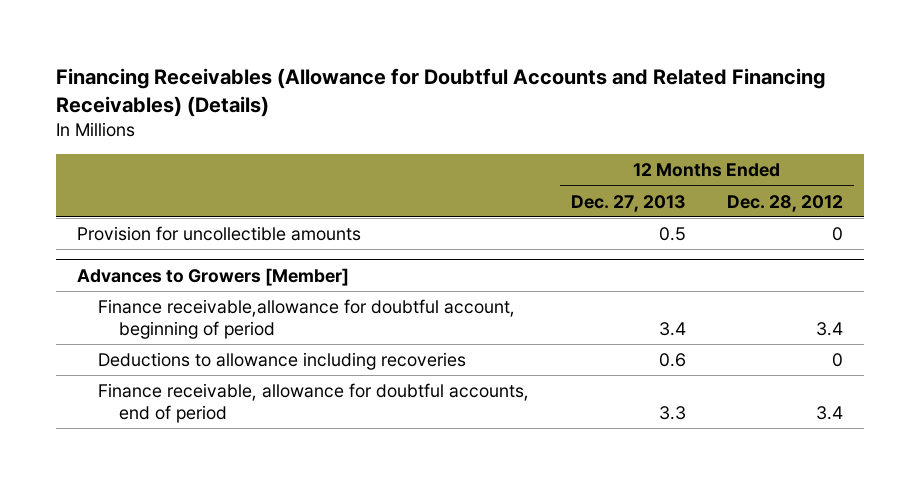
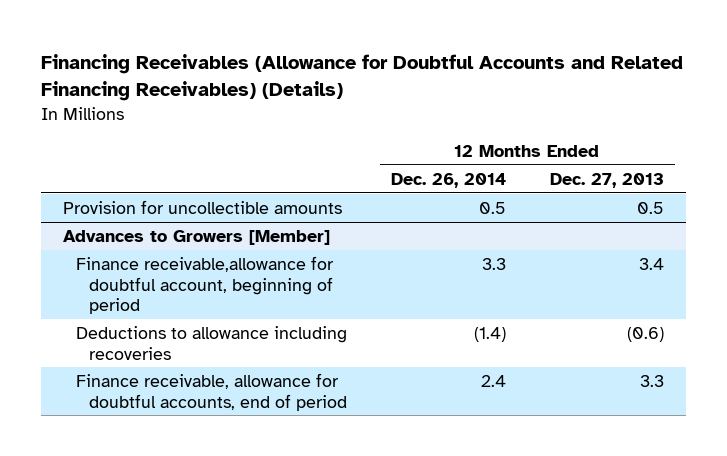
- | 12 Months Ended Dec. 27, 2013 | 12 Months Ended Dec. 28, 2012
+ | 12 Months Ended Dec. 26, 2014 | 12 Months Ended Dec. 27, 2013
@ Advances to Growers [Member]
- Deductions to allowance including recoveries | 0.6 | 0
+ Deductions to allowance including recoveries | (1.4) | (0.6)

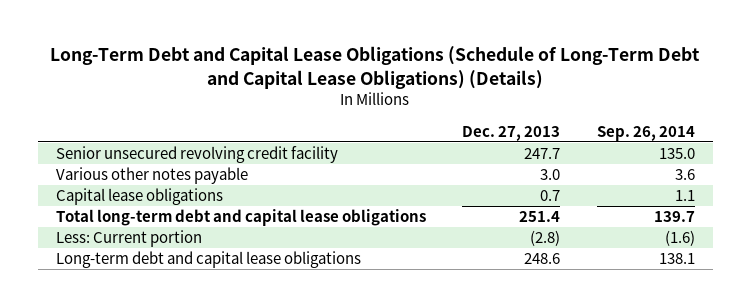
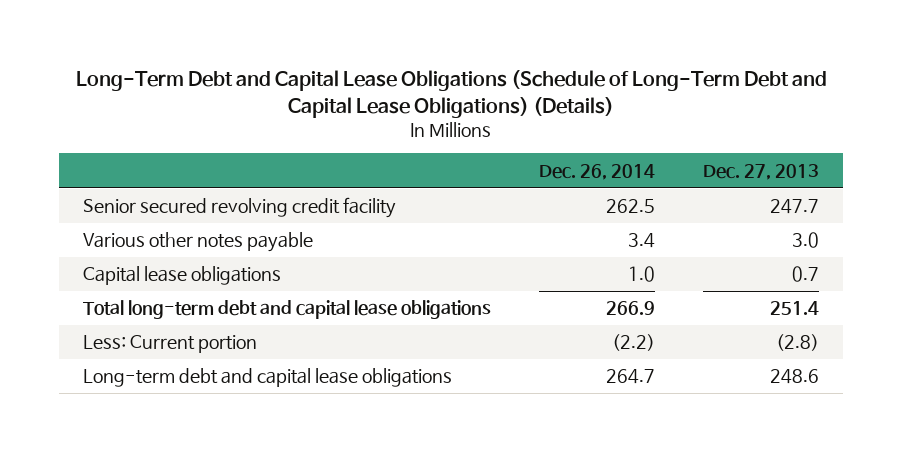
- | Dec. 27, 2013 | Sep. 26, 2014
+ | Dec. 26, 2014 | Dec. 27, 2013
- Senior unsecured revolving credit facility | 247.7 | 135.0
+ Senior secured revolving credit facility | 262.5 | 247.7

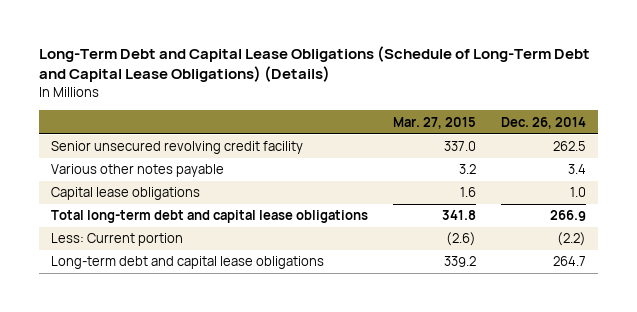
- | Dec. 26, 2014 | Dec. 27, 2013
+ | Mar. 27, 2015 | Dec. 26, 2014
- Senior secured revolving credit facility | 262.5 | 247.7
+ Senior unsecured revolving credit facility | 337.0 | 262.5

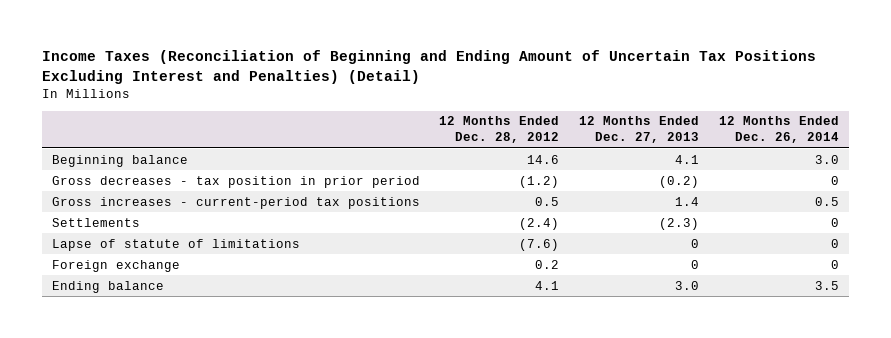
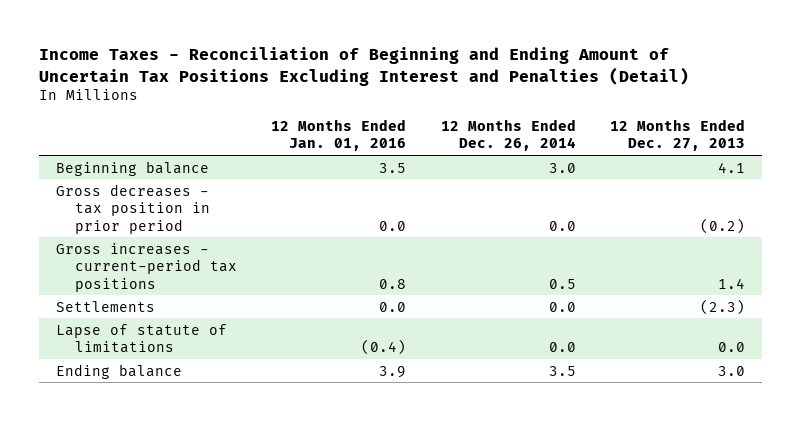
- Income Taxes (Reconciliation of Beginning and Ending Amount of Uncertain Tax Positions Excluding Interest and Penalties) (Detail)
+ Income Taxes - Reconciliation of Beginning and Ending Amount of Uncertain Tax Positions Excluding Interest and Penalties (Detail)
- | 12 Months Ended Dec. 28, 2012 | 12 Months Ended Dec. 27, 2013 | 12 Months Ended Dec. 26, 2014
+ | 12 Months Ended Jan. 01, 2016 | 12 Months Ended Dec. 26, 2014 | 12 Months Ended Dec. 27, 2013
- Gross decreases - tax position in prior period | (1.2) | (0.2) | 0
+ Gross decreases - tax position in prior period | 0.0 | 0.0 | (0.2)
- Settlements | (2.4) | (2.3) | 0
- Lapse of statute of limitations | (7.6) | 0 | 0
- Foreign exchange | 0.2 | 0 | 0
+ Settlements | 0.0 | 0.0 | (2.3)
+ Lapse of statute of limitations | (0.4) | 0.0 | 0.0

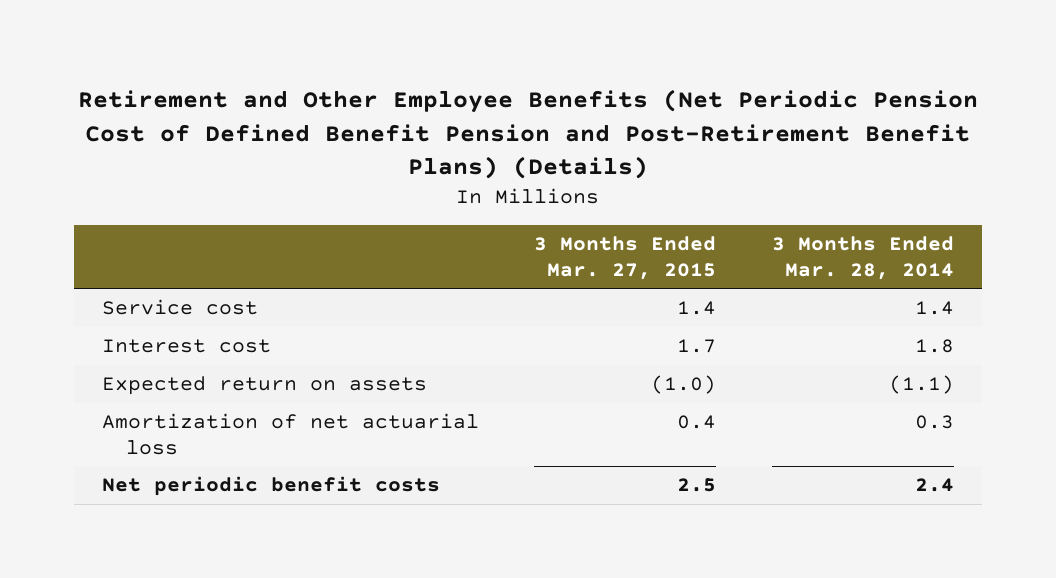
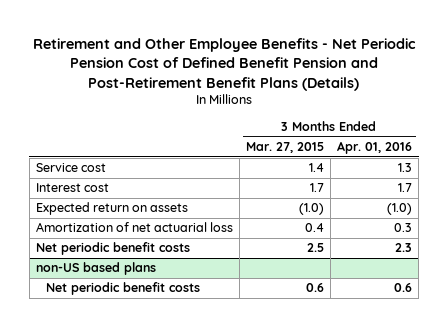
- Retirement and Other Employee Benefits (Net Periodic Pension Cost of Defined Benefit Pension and Post-Retirement Benefit Plans) (Details)
+ Retirement and Other Employee Benefits - Net Periodic Pension Cost of Defined Benefit Pension and Post-Retirement Benefit Plans (Details)
- | 3 Months Ended Mar. 27, 2015 | 3 Months Ended Mar. 28, 2014
+ | 3 Months Ended Mar. 27, 2015 | 3 Months Ended Apr. 01, 2016
+ non-US based plans
+ Net periodic benefit costs | 0.6 | 0.6

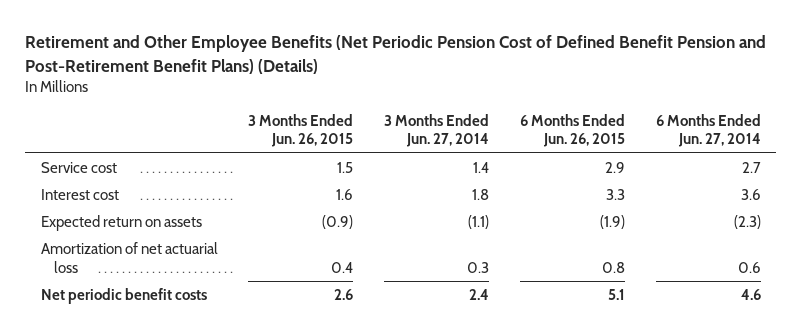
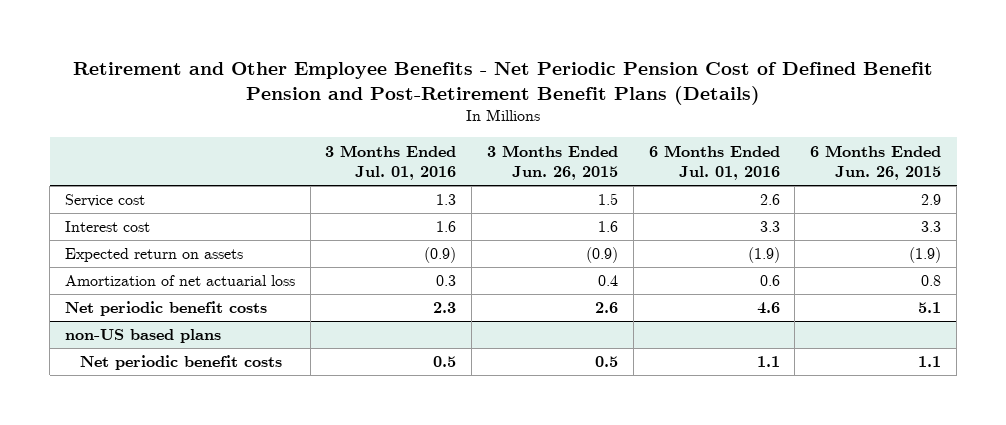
- Retirement and Other Employee Benefits (Net Periodic Pension Cost of Defined Benefit Pension and Post-Retirement Benefit Plans) (Details)
+ Retirement and Other Employee Benefits - Net Periodic Pension Cost of Defined Benefit Pension and Post-Retirement Benefit Plans (Details)
- | 3 Months Ended Jun. 26, 2015 | 3 Months Ended Jun. 27, 2014 | 6 Months Ended Jun. 26, 2015 | 6 Months Ended Jun. 27, 2014
+ | 3 Months Ended Jul. 01, 2016 | 3 Months Ended Jun. 26, 2015 | 6 Months Ended Jul. 01, 2016 | 6 Months Ended Jun. 26, 2015
+ non-US based plans
+ Net periodic benefit costs | 0.5 | 0.5 | 1.1 | 1.1

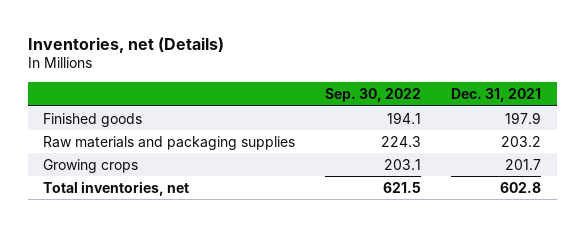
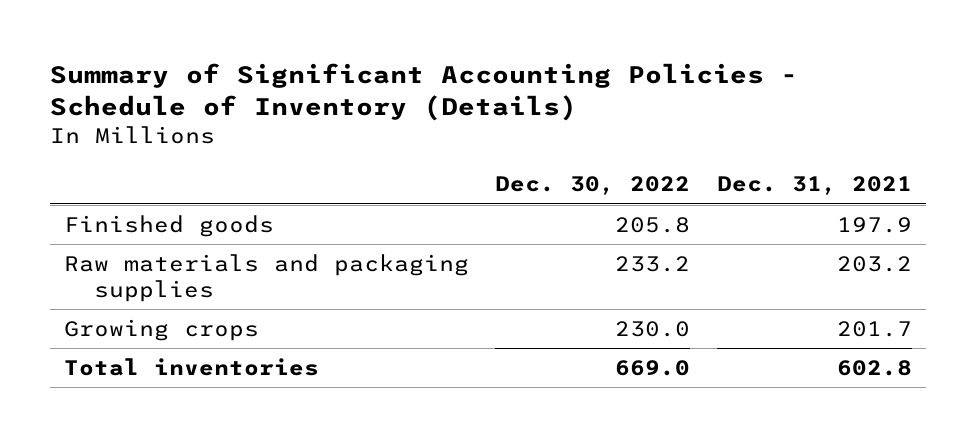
- Inventories, net (Details)
+ Summary of Significant Accounting Policies - Schedule of Inventory (Details)
- | Sep. 30, 2022 | Dec. 31, 2021
+ | Dec. 30, 2022 | Dec. 31, 2021
- Total inventories, net | 621.5 | 602.8
+ Total inventories | 669.0 | 602.8

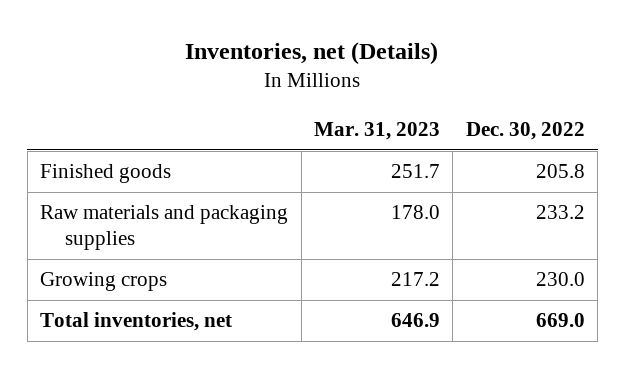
- Summary of Significant Accounting Policies - Schedule of Inventory (Details)
+ Inventories, net (Details)
- | Dec. 30, 2022 | Dec. 31, 2021
+ | Mar. 31, 2023 | Dec. 30, 2022
- Total inventories | 669.0 | 602.8
+ Total inventories, net | 646.9 | 669.0

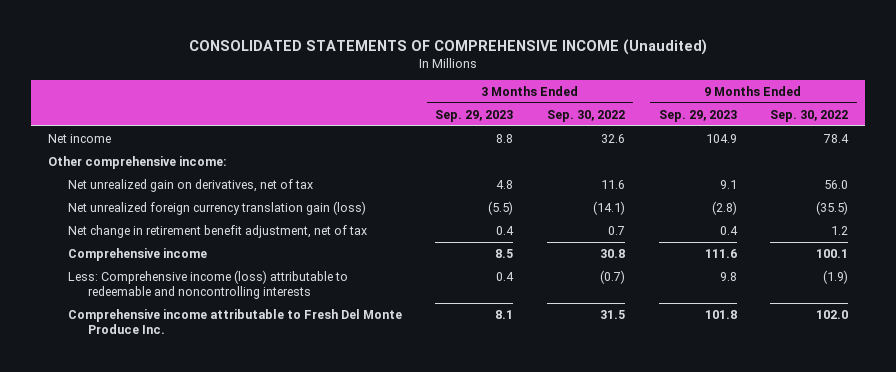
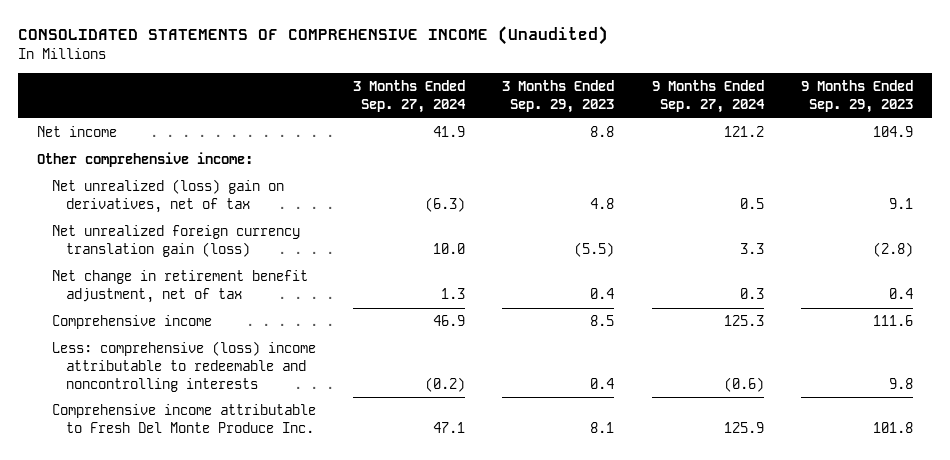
- | 3 Months Ended Sep. 29, 2023 | 3 Months Ended Sep. 30, 2022 | 9 Months Ended Sep. 29, 2023 | 9 Months Ended Sep. 30, 2022
+ | 3 Months Ended Sep. 27, 2024 | 3 Months Ended Sep. 29, 2023 | 9 Months Ended Sep. 27, 2024 | 9 Months Ended Sep. 29, 2023
- Net unrealized gain on derivatives, net of tax | 4.8 | 11.6 | 9.1 | 56.0
+ Net unrealized (loss) gain on derivatives, net of tax | (6.3) | 4.8 | 0.5 | 9.1
- Less: Comprehensive income (loss) attributable to redeemable and noncontrolling interests | 0.4 | (0.7) | 9.8 | (1.9)
+ Less: comprehensive (loss) income attributable to redeemable and noncontrolling interests | (0.2) | 0.4 | (0.6) | 9.8

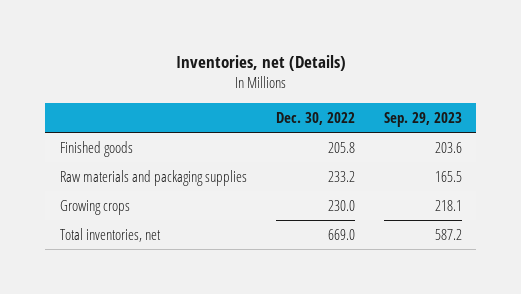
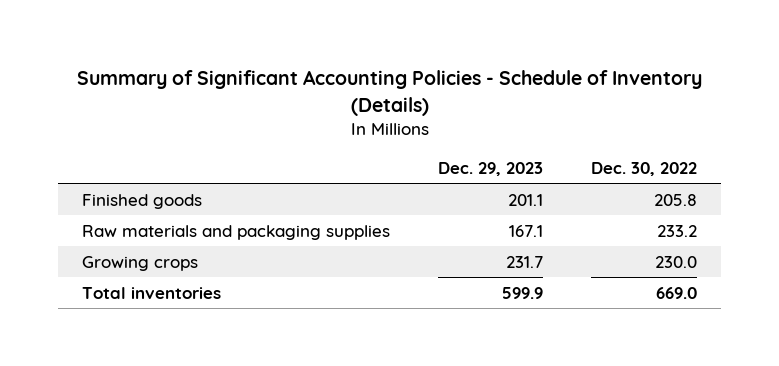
- Inventories, net (Details)
+ Summary of Significant Accounting Policies - Schedule of Inventory (Details)
- | Dec. 30, 2022 | Sep. 29, 2023
+ | Dec. 29, 2023 | Dec. 30, 2022
- Total inventories, net | 669.0 | 587.2
+ Total inventories | 599.9 | 669.0

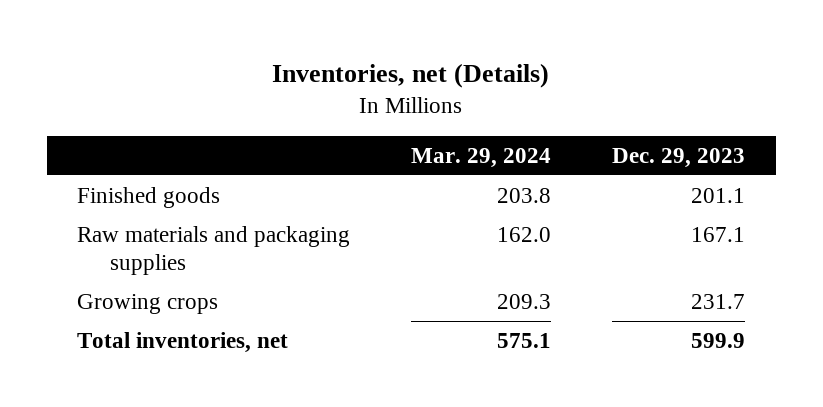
- Summary of Significant Accounting Policies - Schedule of Inventory (Details)
+ Inventories, net (Details)
- | Dec. 29, 2023 | Dec. 30, 2022
+ | Mar. 29, 2024 | Dec. 29, 2023
- Total inventories | 599.9 | 669.0
+ Total inventories, net | 575.1 | 599.9

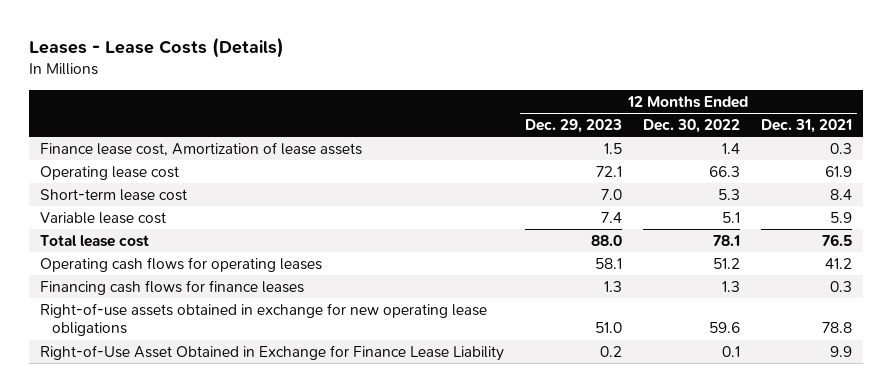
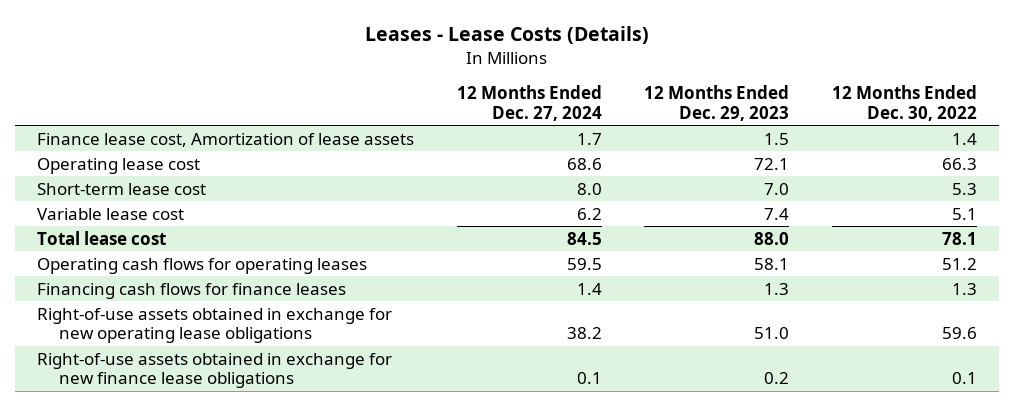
- | 12 Months Ended Dec. 29, 2023 | 12 Months Ended Dec. 30, 2022 | 12 Months Ended Dec. 31, 2021
+ | 12 Months Ended Dec. 27, 2024 | 12 Months Ended Dec. 29, 2023 | 12 Months Ended Dec. 30, 2022
- Right-of-Use Asset Obtained in Exchange for Finance Lease Liability | 0.2 | 0.1 | 9.9
+ Right-of-use assets obtained in exchange for new finance lease obligations | 0.1 | 0.2 | 0.1

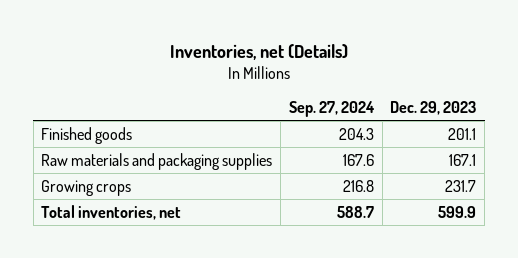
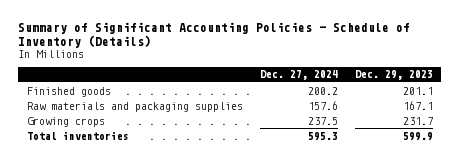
- Inventories, net (Details)
+ Summary of Significant Accounting Policies - Schedule of Inventory (Details)
- | Sep. 27, 2024 | Dec. 29, 2023
+ | Dec. 27, 2024 | Dec. 29, 2023
- Total inventories, net | 588.7 | 599.9
+ Total inventories | 595.3 | 599.9

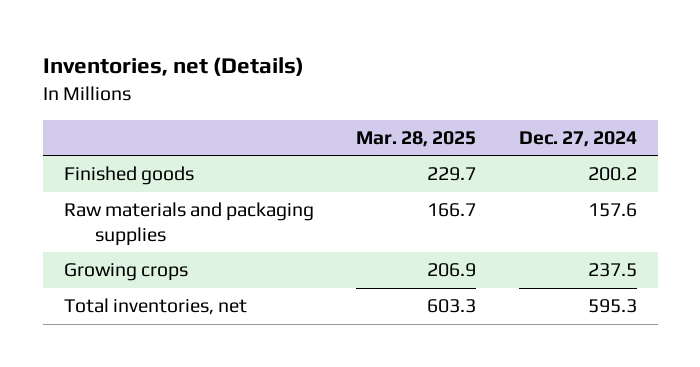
- Summary of Significant Accounting Policies - Schedule of Inventory (Details)
+ Inventories, net (Details)
- | Dec. 27, 2024 | Dec. 29, 2023
+ | Mar. 28, 2025 | Dec. 27, 2024
- Total inventories | 595.3 | 599.9
+ Total inventories, net | 603.3 | 595.3

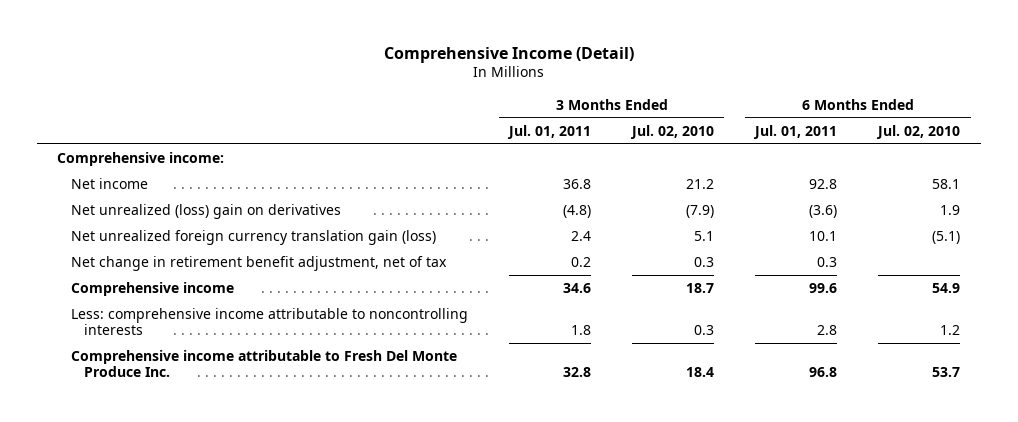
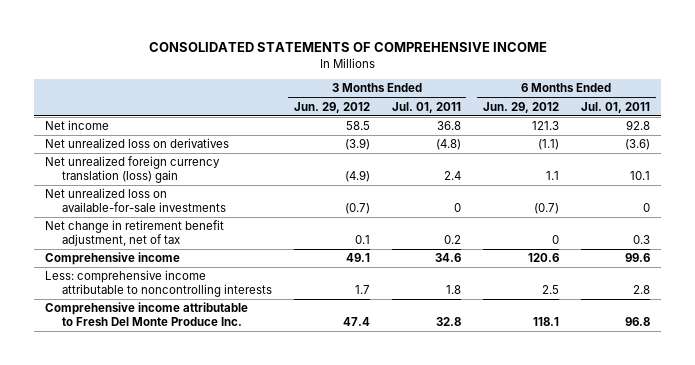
- Comprehensive Income (Detail)
+ CONSOLIDATED STATEMENTS OF COMPREHENSIVE INCOME
- | 3 Months Ended Jul. 01, 2011 | 3 Months Ended Jul. 02, 2010 | 6 Months Ended Jul. 01, 2011 | 6 Months Ended Jul. 02, 2010
+ | 3 Months Ended Jun. 29, 2012 | 3 Months Ended Jul. 01, 2011 | 6 Months Ended Jun. 29, 2012 | 6 Months Ended Jul. 01, 2011
- Comprehensive income:
- Net unrealized (loss) gain on derivatives | (4.8) | (7.9) | (3.6) | 1.9
- Net unrealized foreign currency translation gain (loss) | 2.4 | 5.1 | 10.1 | (5.1)
+ Net unrealized loss on derivatives | (3.9) | (4.8) | (1.1) | (3.6)
+ Net unrealized foreign currency translation (loss) gain | (4.9) | 2.4 | 1.1 | 10.1
+ Net unrealized loss on available-for-sale investments | (0.7) | 0 | (0.7) | 0

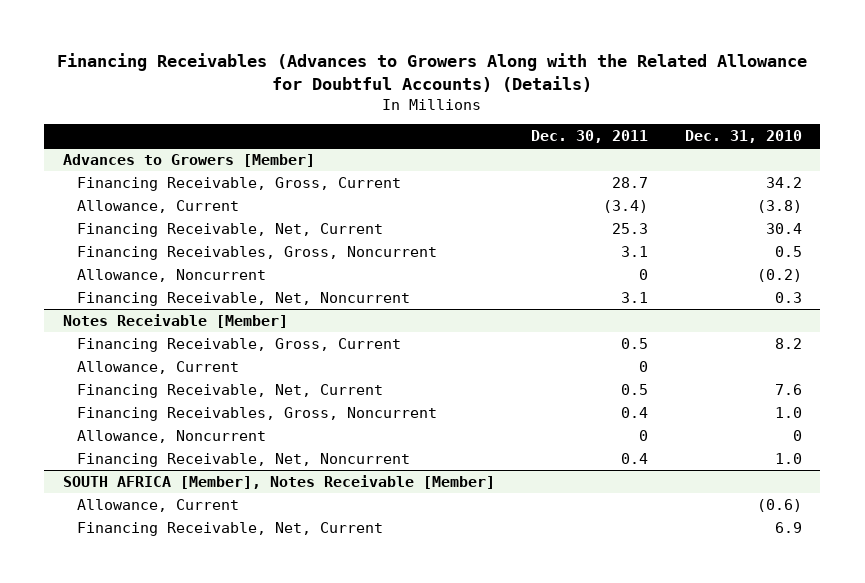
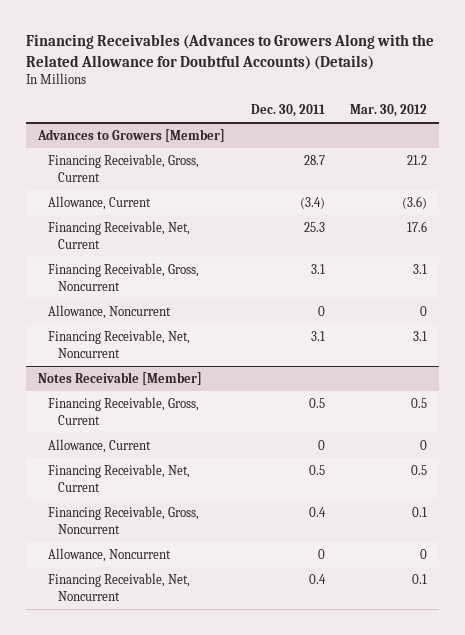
- | Dec. 30, 2011 | Dec. 31, 2010
+ | Dec. 30, 2011 | Mar. 30, 2012
@ Advances to Growers [Member]
- Financing Receivables, Gross, Noncurrent | 3.1 | 0.5
+ Financing Receivable, Gross, Noncurrent | 3.1 | 3.1
@ Notes Receivable [Member]
- Financing Receivables, Gross, Noncurrent | 0.4 | 1.0
+ Financing Receivable, Gross, Noncurrent | 0.4 | 0.1
- SOUTH AFRICA [Member], Notes Receivable [Member]
- Allowance, Current | | (0.6)
- Financing Receivable, Net, Current | | 6.9

